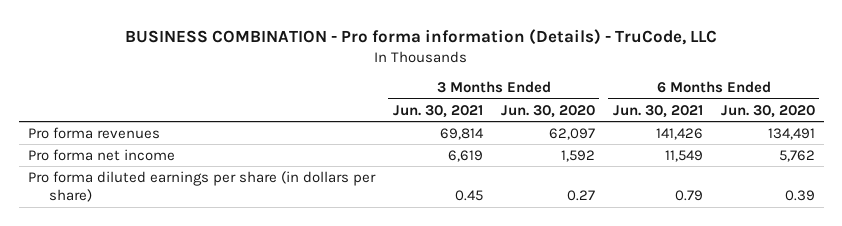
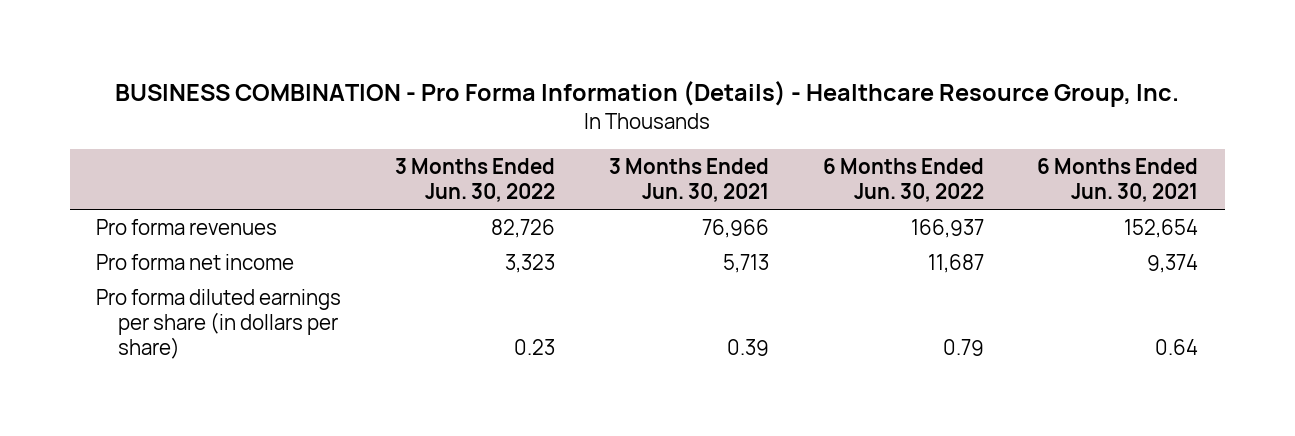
- BUSINESS COMBINATION - Pro forma information (Details) - TruCode, LLC
+ BUSINESS COMBINATION - Pro Forma Information (Details) - Healthcare Resource Group, Inc.
- | 3 Months Ended Jun. 30, 2021 | 3 Months Ended Jun. 30, 2020 | 6 Months Ended Jun. 30, 2021 | 6 Months Ended Jun. 30, 2020
+ | 3 Months Ended Jun. 30, 2022 | 3 Months Ended Jun. 30, 2021 | 6 Months Ended Jun. 30, 2022 | 6 Months Ended Jun. 30, 2021
- Pro forma revenues | 69,814 | 62,097 | 141,426 | 134,491
- Pro forma net income | 6,619 | 1,592 | 11,549 | 5,762
- Pro forma diluted earnings per share (in dollars per share) | 0.45 | 0.27 | 0.79 | 0.39
+ Pro forma revenues | 82,726 | 76,966 | 166,937 | 152,654
+ Pro forma net income | 3,323 | 5,713 | 11,687 | 9,374
+ Pro forma diluted earnings per share (in dollars per share) | 0.23 | 0.39 | 0.79 | 0.64

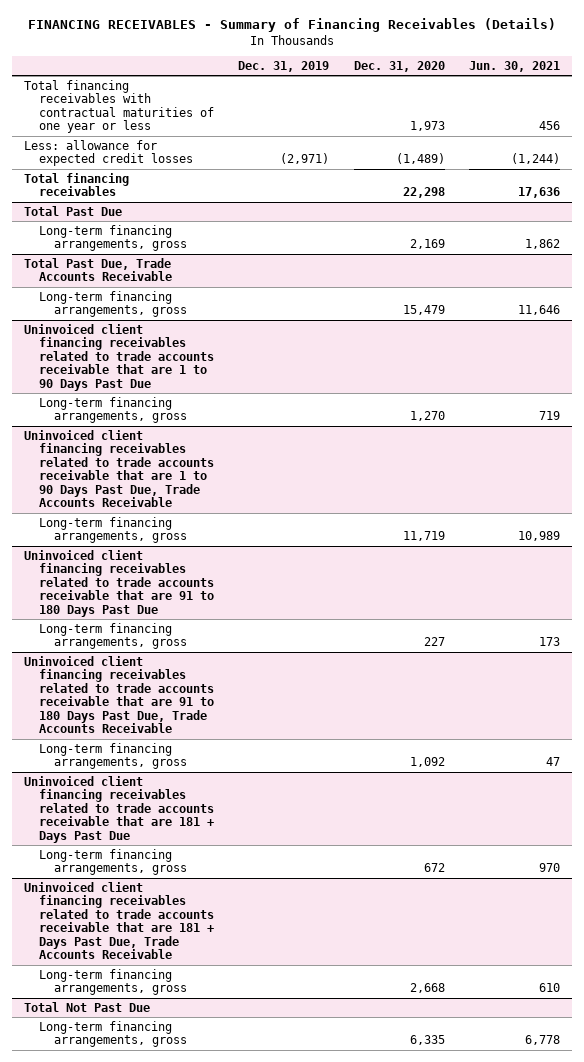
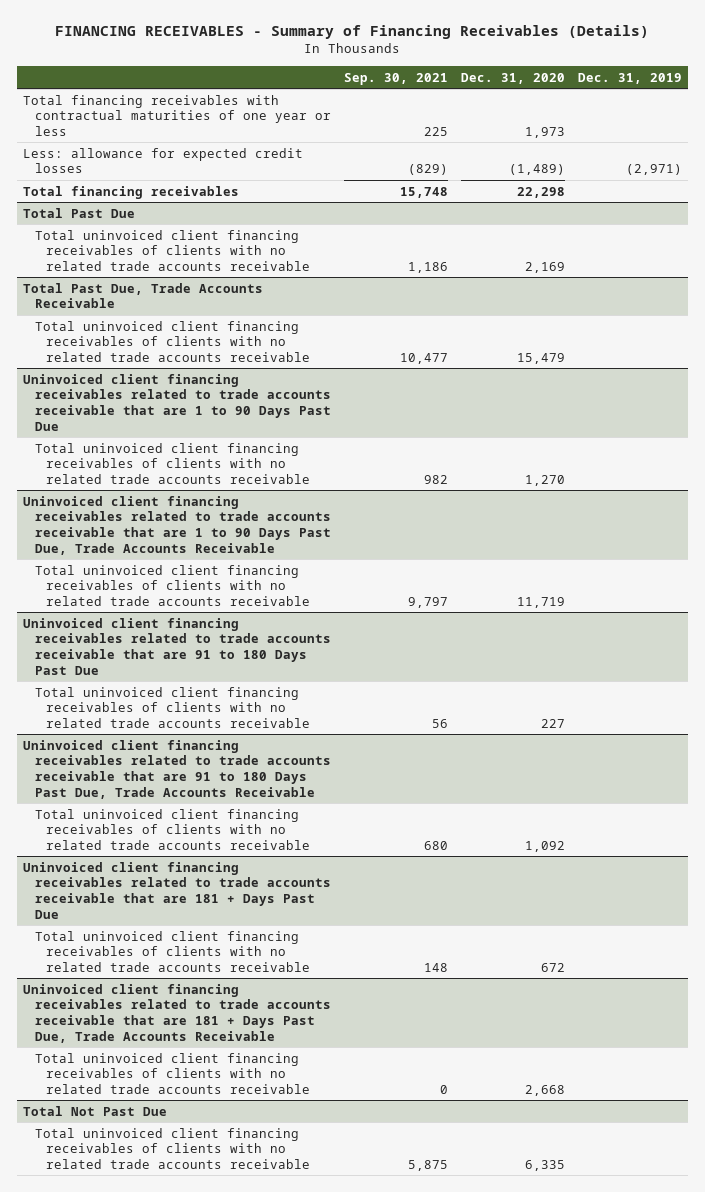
- | Dec. 31, 2019 | Dec. 31, 2020 | Jun. 30, 2021
+ | Sep. 30, 2021 | Dec. 31, 2020 | Dec. 31, 2019
@ Total Past Due
- Long-term financing arrangements, gross | | 2,169 | 1,862
+ Total uninvoiced client financing receivables of clients with no related trade accounts receivable | 1,186 | 2,169 |
@ Total Past Due, Trade Accounts Receivable
- Long-term financing arrangements, gross | | 15,479 | 11,646
+ Total uninvoiced client financing receivables of clients with no related trade accounts receivable | 10,477 | 15,479 |
@ Uninvoiced client financing receivables related to trade accounts receivable that are 1 to 90 Days Past Due
- Long-term financing arrangements, gross | | 1,270 | 719
+ Total uninvoiced client financing receivables of clients with no related trade accounts receivable | 982 | 1,270 |
@ Uninvoiced client financing receivables related to trade accounts receivable that are 1 to 90 Days Past Due, Trade Accounts Receivable
- Long-term financing arrangements, gross | | 11,719 | 10,989
+ Total uninvoiced client financing receivables of clients with no related trade accounts receivable | 9,797 | 11,719 |
@ Uninvoiced client financing receivables related to trade accounts receivable that are 91 to 180 Days Past Due
- Long-term financing arrangements, gross | | 227 | 173
+ Total uninvoiced client financing receivables of clients with no related trade accounts receivable | 56 | 227 |
@ Uninvoiced client financing receivables related to trade accounts receivable that are 91 to 180 Days Past Due, Trade Accounts Receivable
- Long-term financing arrangements, gross | | 1,092 | 47
+ Total uninvoiced client financing receivables of clients with no related trade accounts receivable | 680 | 1,092 |
@ Uninvoiced client financing receivables related to trade accounts receivable that are 181 + Days Past Due
- Long-term financing arrangements, gross | | 672 | 970
+ Total uninvoiced client financing receivables of clients with no related trade accounts receivable | 148 | 672 |
@ Uninvoiced client financing receivables related to trade accounts receivable that are 181 + Days Past Due, Trade Accounts Receivable
- Long-term financing arrangements, gross | | 2,668 | 610
+ Total uninvoiced client financing receivables of clients with no related trade accounts receivable | 0 | 2,668 |
@ Total Not Past Due
- Long-term financing arrangements, gross | | 6,335 | 6,778
+ Total uninvoiced client financing receivables of clients with no related trade accounts receivable | 5,875 | 6,335 |

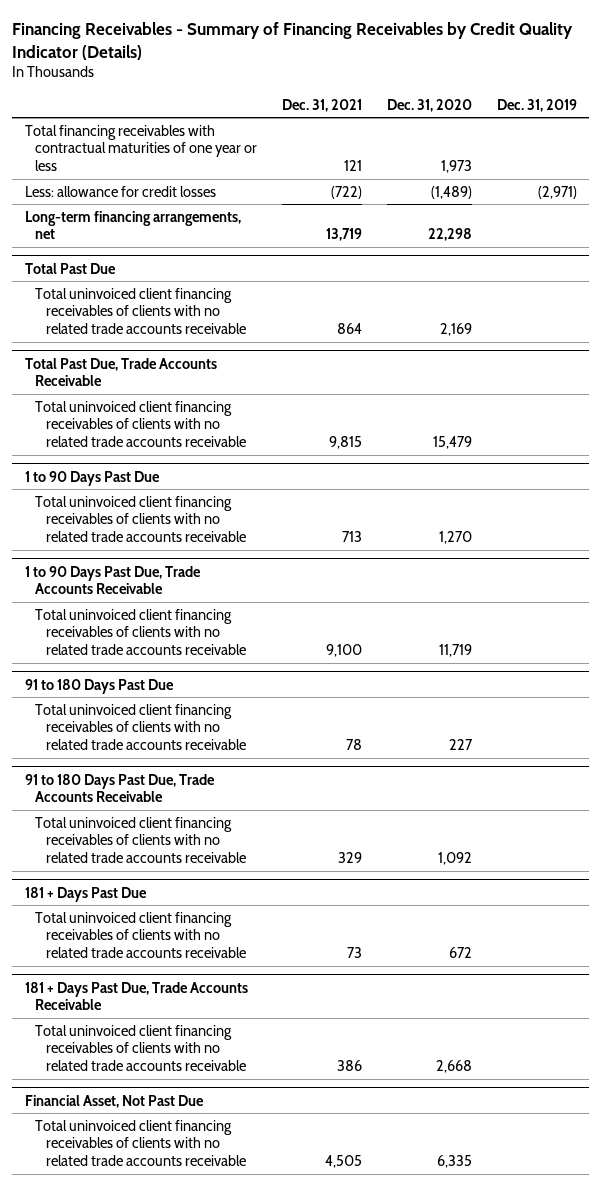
- FINANCING RECEIVABLES - Summary of Financing Receivables (Details)
+ Financing Receivables - Summary of Financing Receivables by Credit Quality Indicator (Details)
- | Sep. 30, 2021 | Dec. 31, 2020 | Dec. 31, 2019
+ | Dec. 31, 2021 | Dec. 31, 2020 | Dec. 31, 2019
- Less: allowance for expected credit losses | (829) | (1,489) | (2,971)
- Total financing receivables | 15,748 | 22,298 |
+ Less: allowance for credit losses | (722) | (1,489) | (2,971)
+ Long-term financing arrangements, net | 13,719 | 22,298 |
- Uninvoiced client financing receivables related to trade accounts receivable that are 1 to 90 Days Past Due
+ 1 to 90 Days Past Due
- Uninvoiced client financing receivables related to trade accounts receivable that are 1 to 90 Days Past Due, Trade Accounts Receivable
+ 1 to 90 Days Past Due, Trade Accounts Receivable
- Uninvoiced client financing receivables related to trade accounts receivable that are 91 to 180 Days Past Due
+ 91 to 180 Days Past Due
- Uninvoiced client financing receivables related to trade accounts receivable that are 91 to 180 Days Past Due, Trade Accounts Receivable
+ 91 to 180 Days Past Due, Trade Accounts Receivable
- Uninvoiced client financing receivables related to trade accounts receivable that are 181 + Days Past Due
+ 181 + Days Past Due
- Uninvoiced client financing receivables related to trade accounts receivable that are 181 + Days Past Due, Trade Accounts Receivable
+ 181 + Days Past Due, Trade Accounts Receivable
- Total Not Past Due
+ Financial Asset, Not Past Due

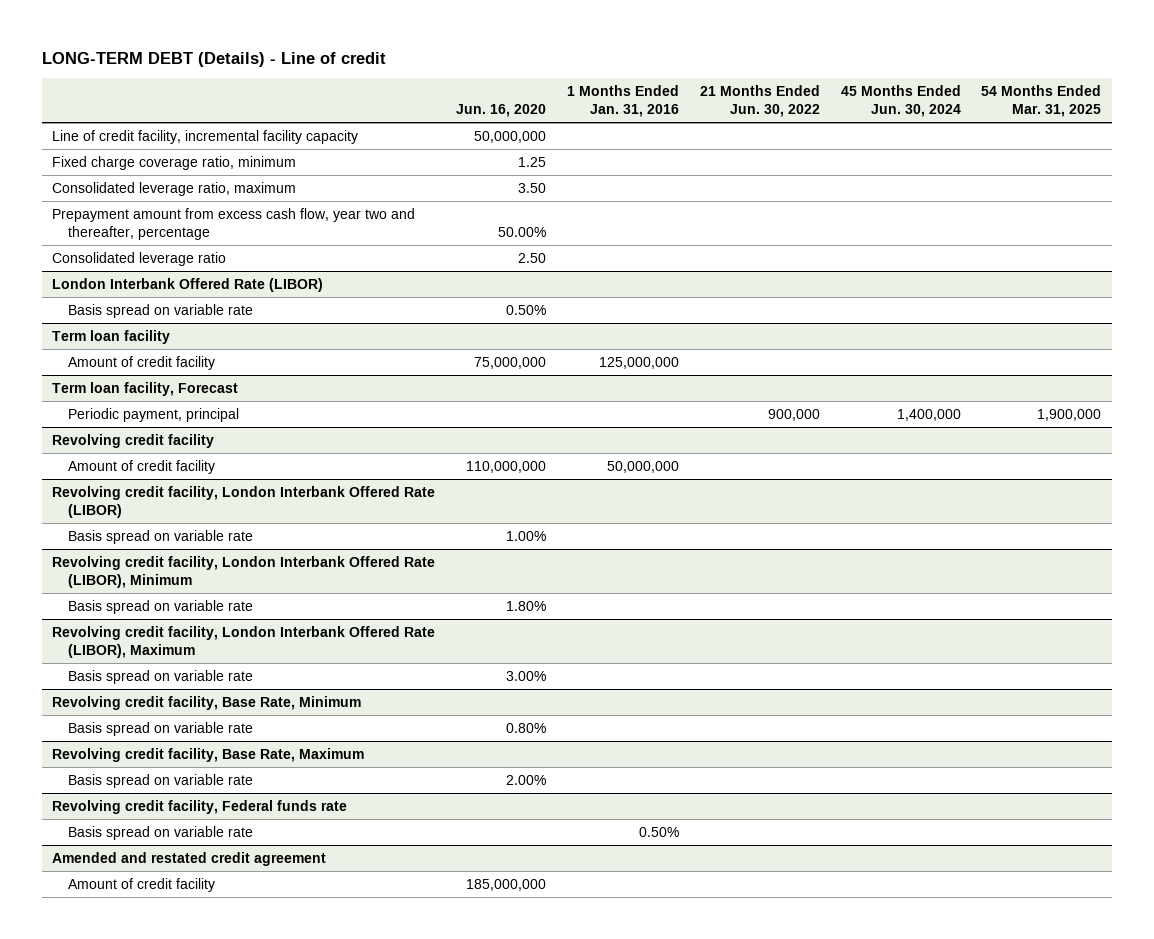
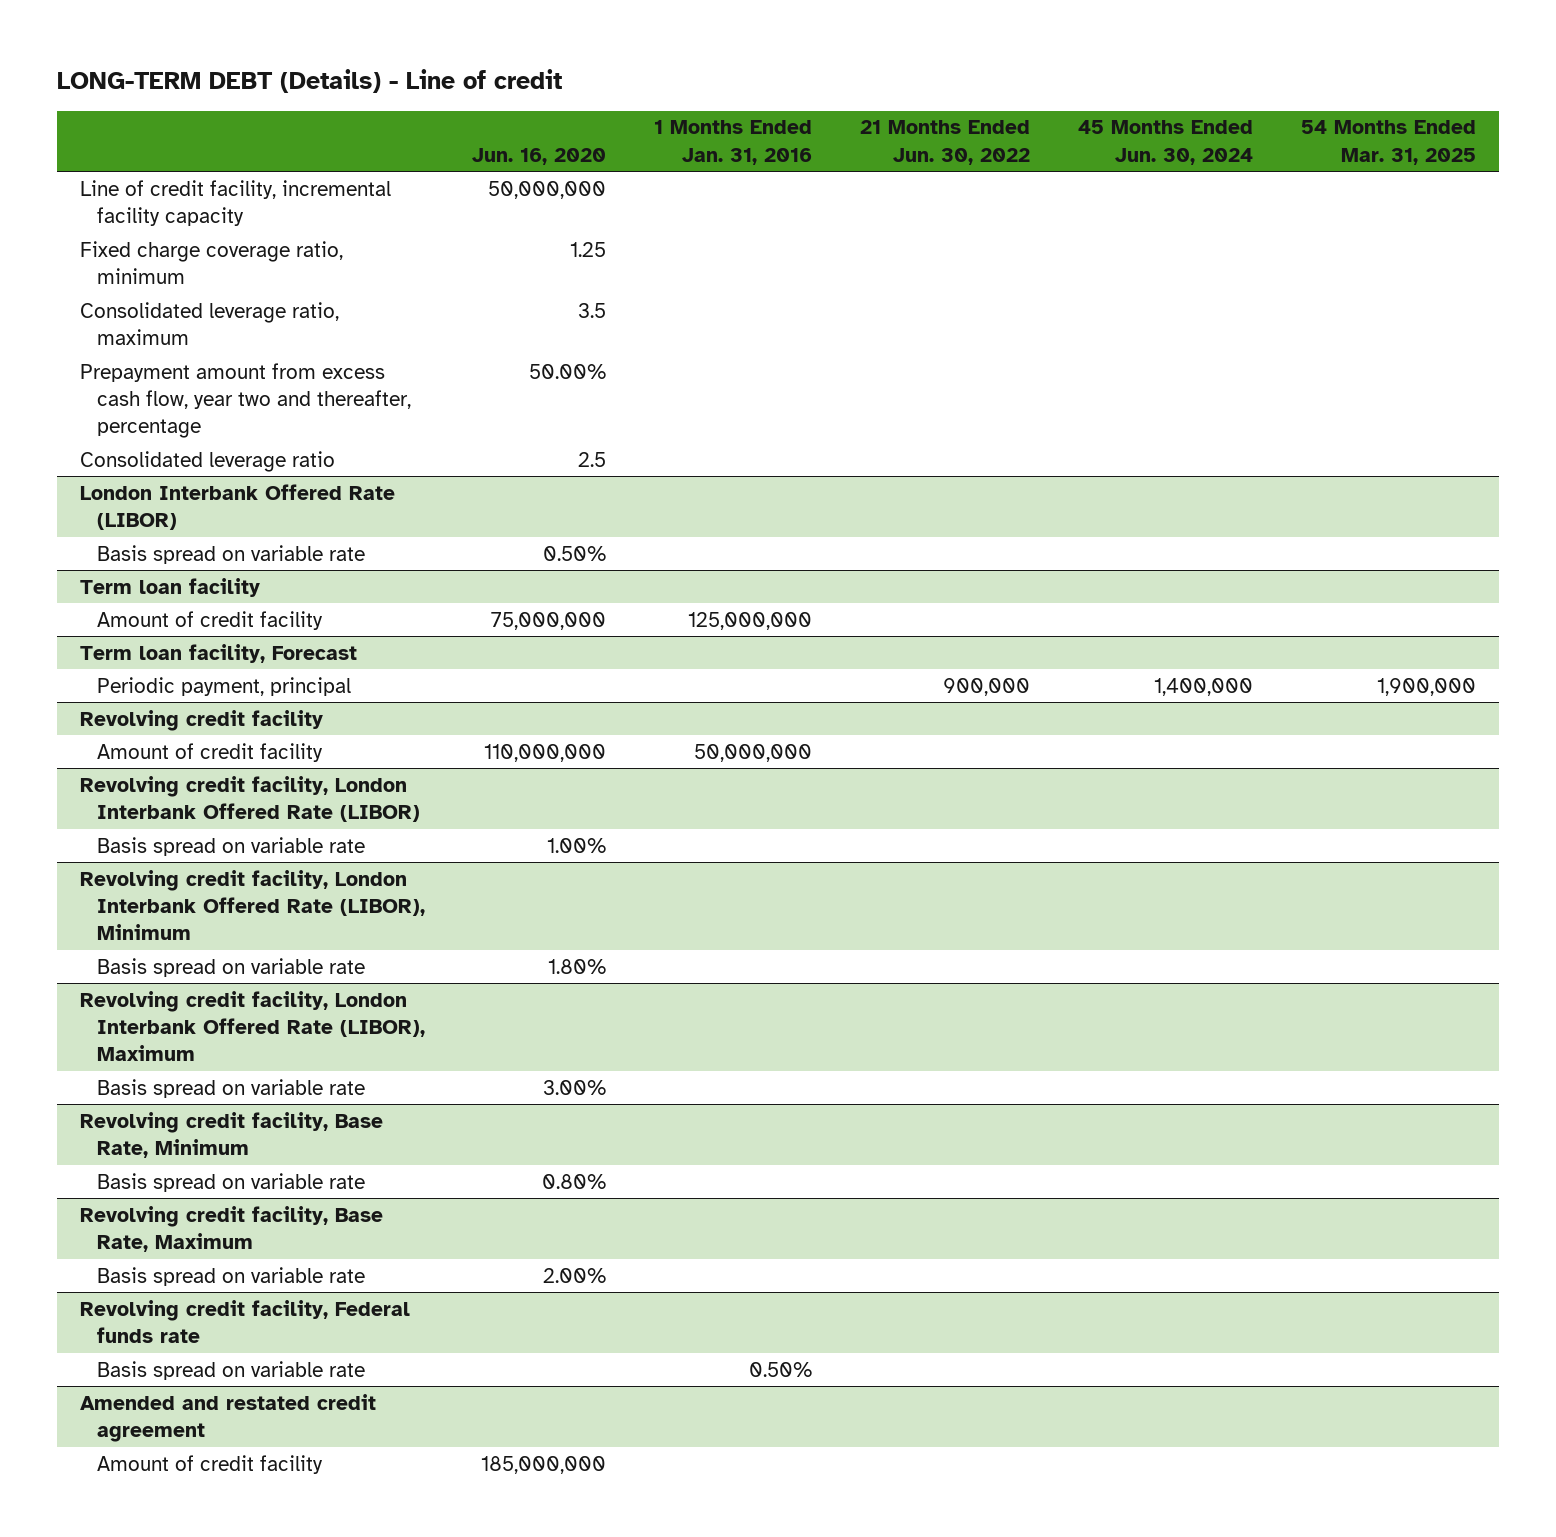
- Consolidated leverage ratio, maximum | 3.50 | | | |
+ Consolidated leverage ratio, maximum | 3.5 | | | |
- Consolidated leverage ratio | 2.50 | | | |
+ Consolidated leverage ratio | 2.5 | | | |

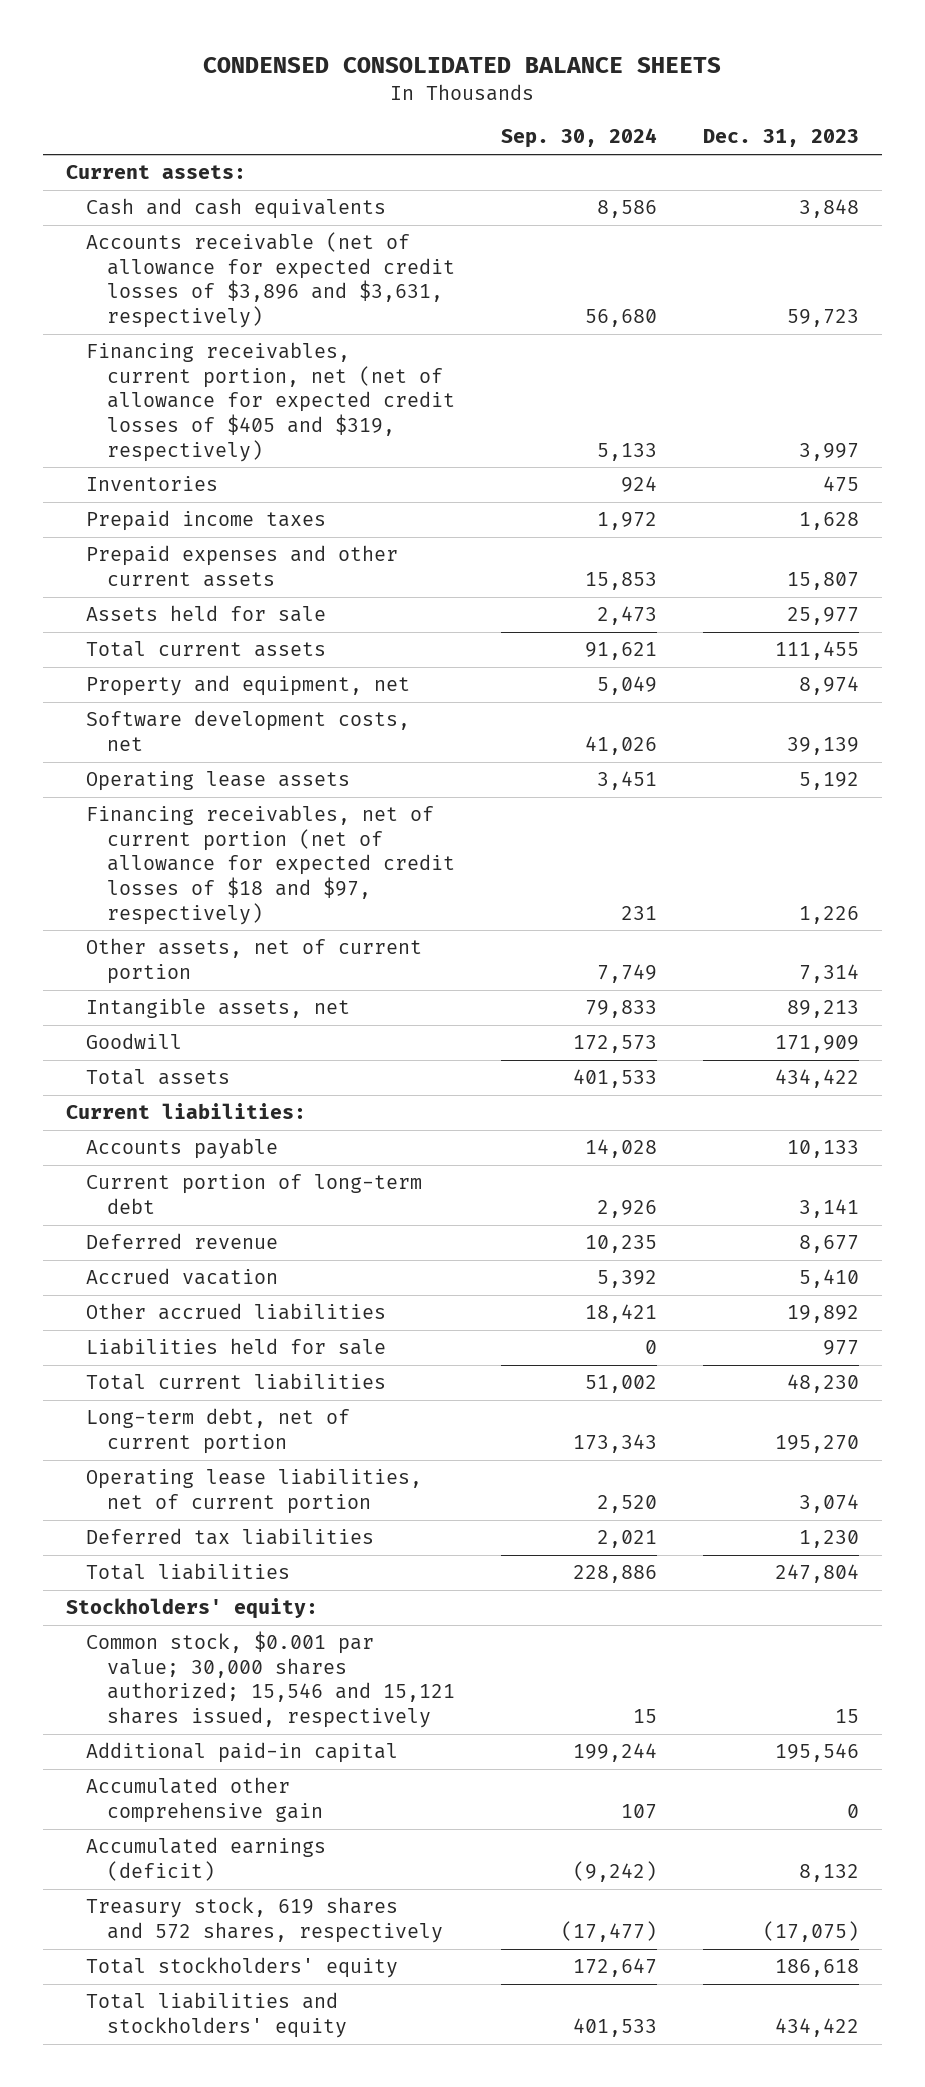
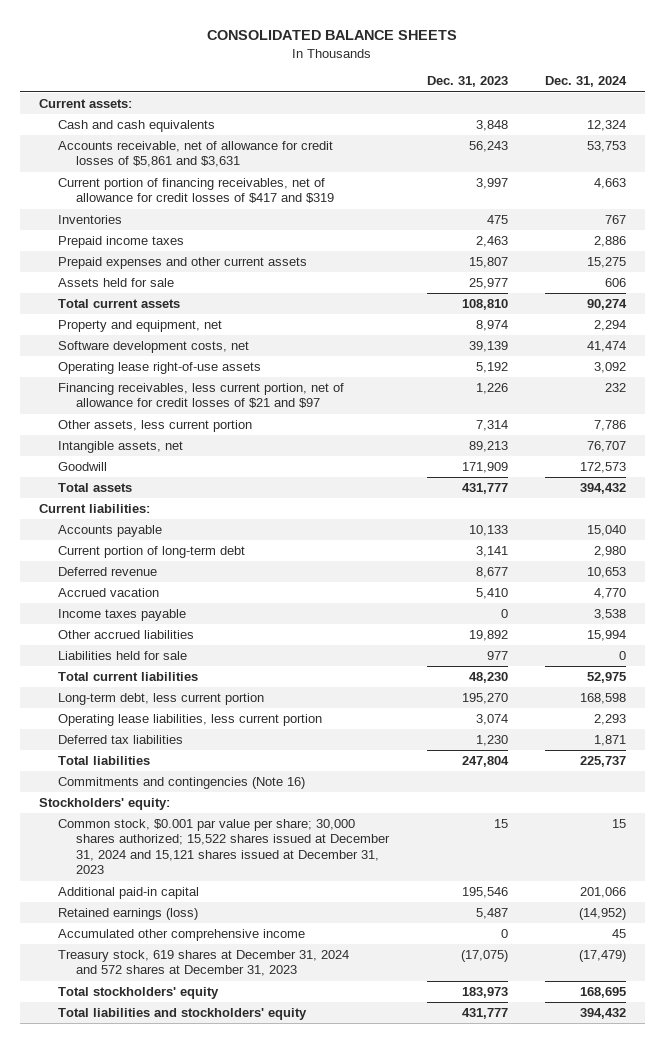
- CONDENSED CONSOLIDATED BALANCE SHEETS
+ CONSOLIDATED BALANCE SHEETS
- | Sep. 30, 2024 | Dec. 31, 2023
+ | Dec. 31, 2023 | Dec. 31, 2024
- Accounts receivable (net of allowance for expected credit losses of $3,896 and $3,631, respectively) | 56,680 | 59,723
- Financing receivables, current portion, net (net of allowance for expected credit losses of $405 and $319, respectively) | 5,133 | 3,997
+ Accounts receivable, net of allowance for credit losses of $5,861 and $3,631 | 56,243 | 53,753
+ Current portion of financing receivables, net of allowance for credit losses of $417 and $319 | 3,997 | 4,663
- Prepaid income taxes | 1,972 | 1,628
+ Prepaid income taxes | 2,463 | 2,886
- Total current assets | 91,621 | 111,455
+ Total current assets | 108,810 | 90,274
- Operating lease assets | 3,451 | 5,192
- Financing receivables, net of current portion (net of allowance for expected credit losses of $18 and $97, respectively) | 231 | 1,226
- Other assets, net of current portion | 7,749 | 7,314
+ Operating lease right-of-use assets | 5,192 | 3,092
+ Financing receivables, less current portion, net of allowance for credit losses of $21 and $97 | 1,226 | 232
+ Other assets, less current portion | 7,314 | 7,786
- Total assets | 401,533 | 434,422
+ Total assets | 431,777 | 394,432
+ Income taxes payable | 0 | 3,538
- Long-term debt, net of current portion | 173,343 | 195,270
- Operating lease liabilities, net of current portion | 2,520 | 3,074
+ Long-term debt, less current portion | 195,270 | 168,598
+ Operating lease liabilities, less current portion | 3,074 | 2,293
+ Commitments and contingencies (Note 16)
- Common stock, $0.001 par value; 30,000 shares authorized; 15,546 and 15,121 shares issued, respectively | 15 | 15
+ Common stock, $0.001 par value per share; 30,000 shares authorized; 15,522 shares issued at December 31, 2024 and 15,121 shares issued at December 31, 2023 | 15 | 15
- Accumulated other comprehensive gain | 107 | 0
- Accumulated earnings (deficit) | (9,242) | 8,132
- Treasury stock, 619 shares and 572 shares, respectively | (17,477) | (17,075)
- Total stockholders' equity | 172,647 | 186,618
- Total liabilities and stockholders' equity | 401,533 | 434,422
+ Retained earnings (loss) | 5,487 | (14,952)
+ Accumulated other comprehensive income | 0 | 45
+ Treasury stock, 619 shares at December 31, 2024 and 572 shares at December 31, 2023 | (17,075) | (17,479)
+ Total stockholders' equity | 183,973 | 168,695
+ Total liabilities and stockholders' equity | 431,777 | 394,432

